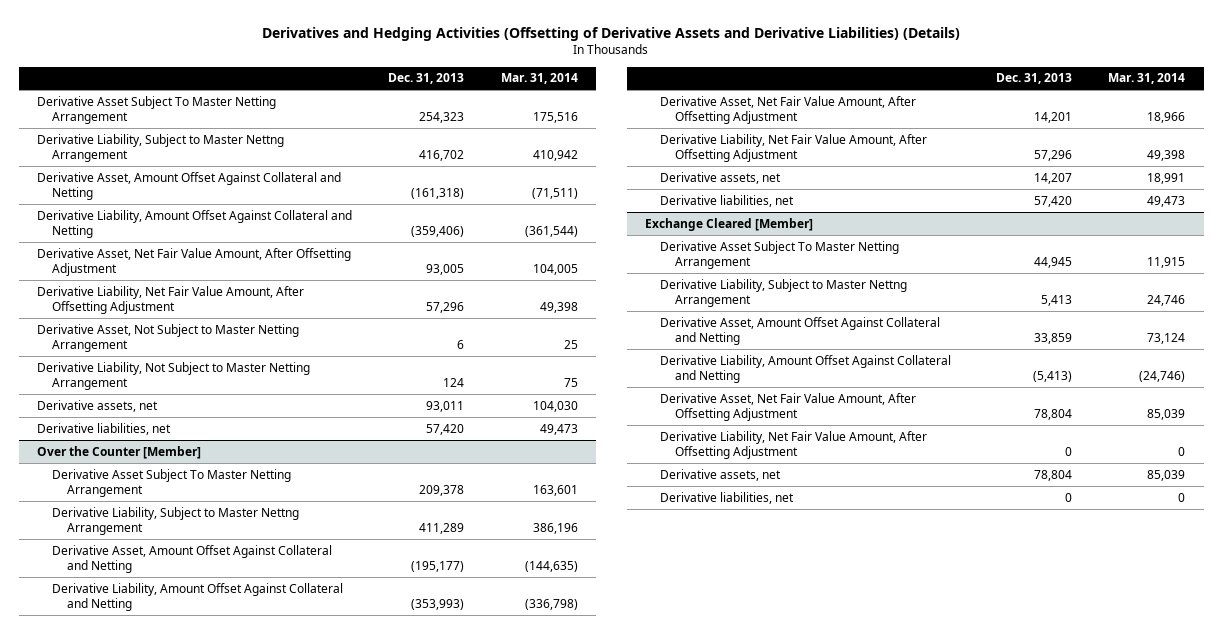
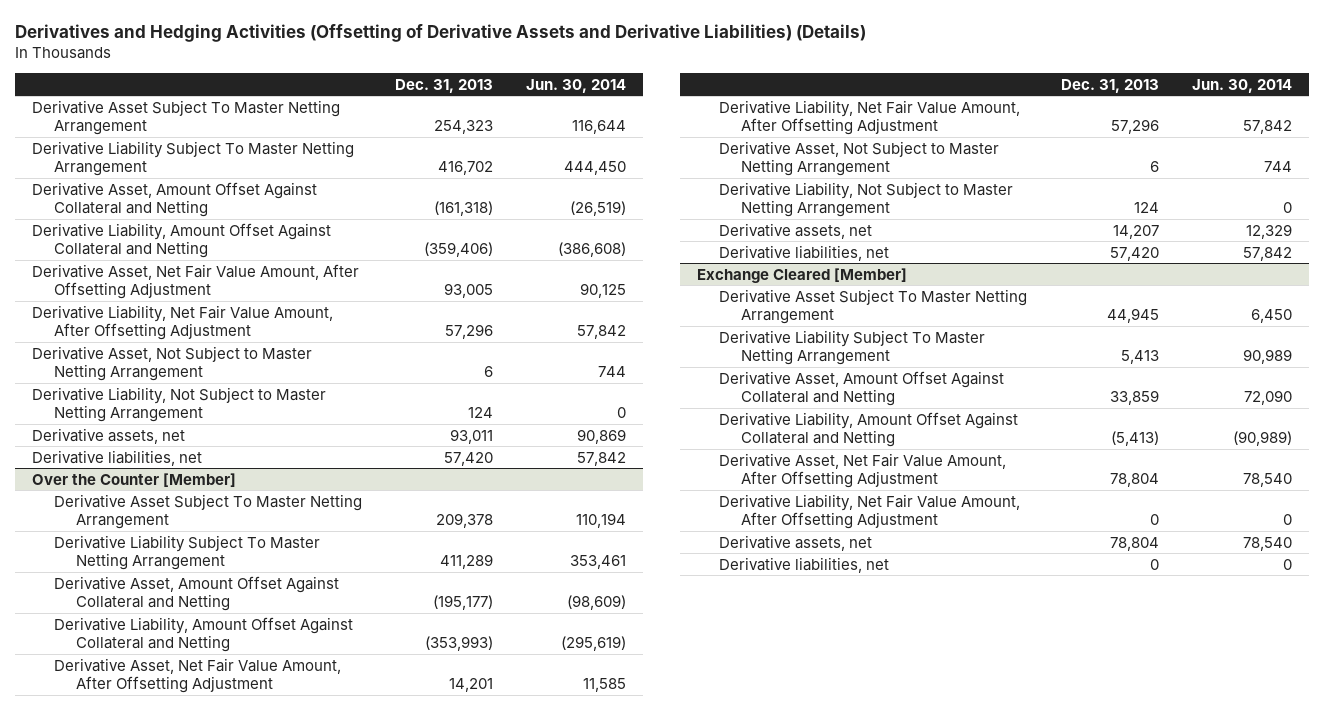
- | Dec. 31, 2013 | Mar. 31, 2014
+ | Dec. 31, 2013 | Jun. 30, 2014
- Derivative Liability, Subject to Master Nettng Arrangement | 416,702 | 410,942
+ Derivative Liability Subject To Master Netting Arrangement | 416,702 | 444,450
@ Over the Counter [Member]
- Derivative Liability, Subject to Master Nettng Arrangement | 411,289 | 386,196
+ Derivative Liability Subject To Master Netting Arrangement | 411,289 | 353,461
+ Derivative Asset, Not Subject to Master Netting Arrangement | 6 | 744
+ Derivative Liability, Not Subject to Master Netting Arrangement | 124 | 0
@ Exchange Cleared [Member]
- Derivative Liability, Subject to Master Nettng Arrangement | 5,413 | 24,746
+ Derivative Liability Subject To Master Netting Arrangement | 5,413 | 90,989

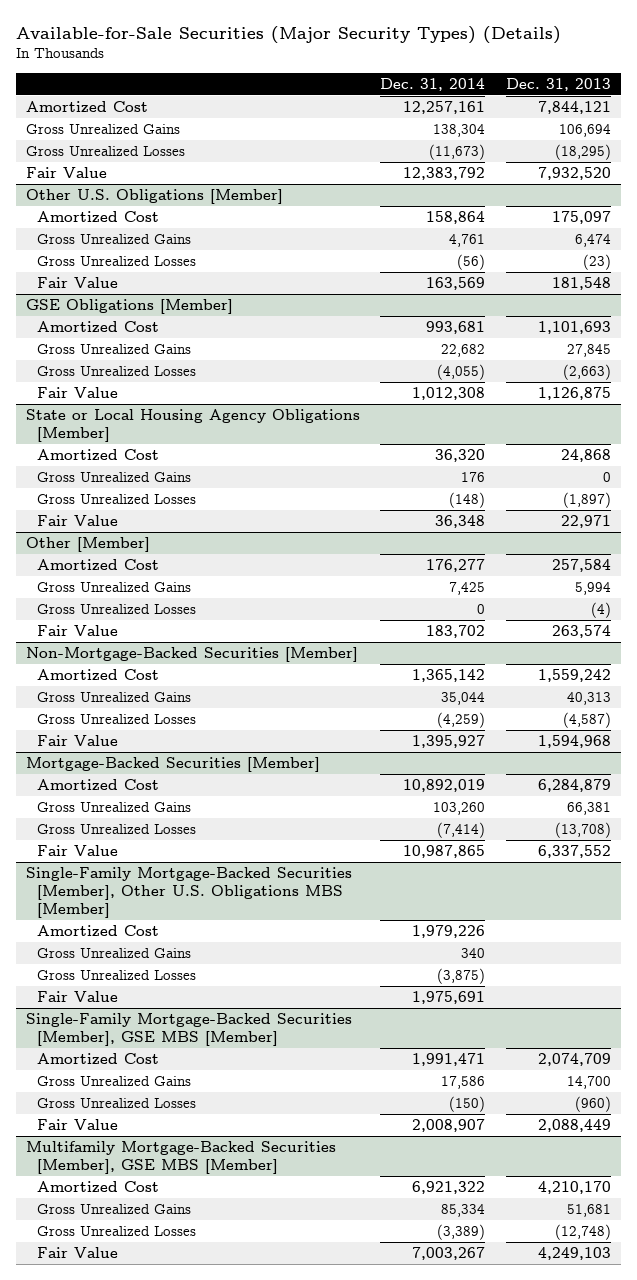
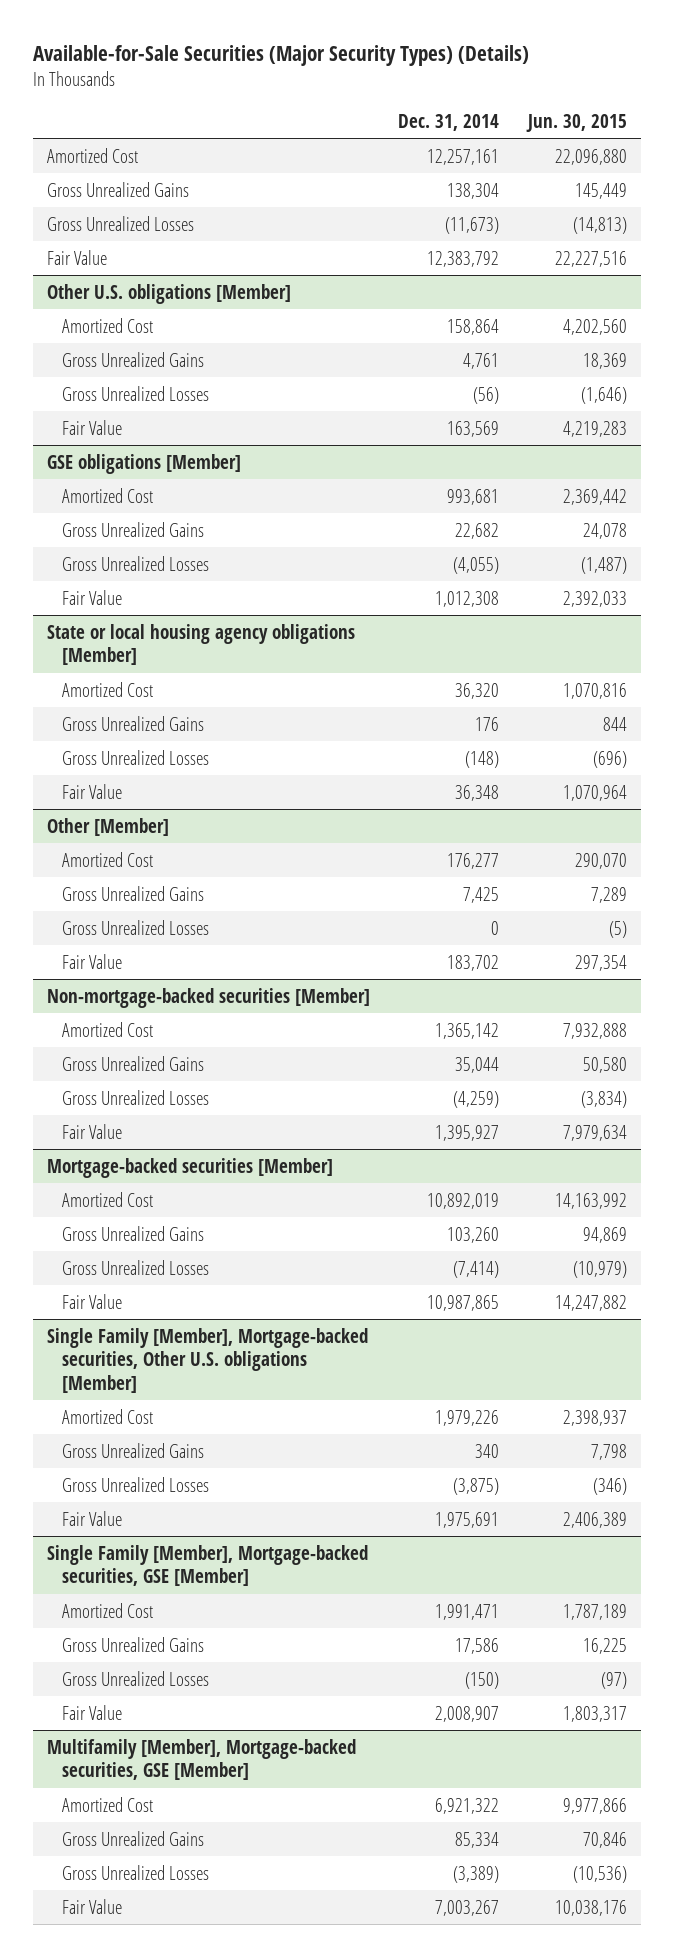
- | Dec. 31, 2014 | Dec. 31, 2013
+ | Dec. 31, 2014 | Jun. 30, 2015
- Other U.S. Obligations [Member]
+ Other U.S. obligations [Member]
- GSE Obligations [Member]
+ GSE obligations [Member]
- State or Local Housing Agency Obligations [Member]
+ State or local housing agency obligations [Member]
- Non-Mortgage-Backed Securities [Member]
+ Non-mortgage-backed securities [Member]
- Mortgage-Backed Securities [Member]
+ Mortgage-backed securities [Member]
- Single-Family Mortgage-Backed Securities [Member], Other U.S. Obligations MBS [Member]
+ Single Family [Member], Mortgage-backed securities, Other U.S. obligations [Member]
- Single-Family Mortgage-Backed Securities [Member], GSE MBS [Member]
+ Single Family [Member], Mortgage-backed securities, GSE [Member]
- Multifamily Mortgage-Backed Securities [Member], GSE MBS [Member]
+ Multifamily [Member], Mortgage-backed securities, GSE [Member]

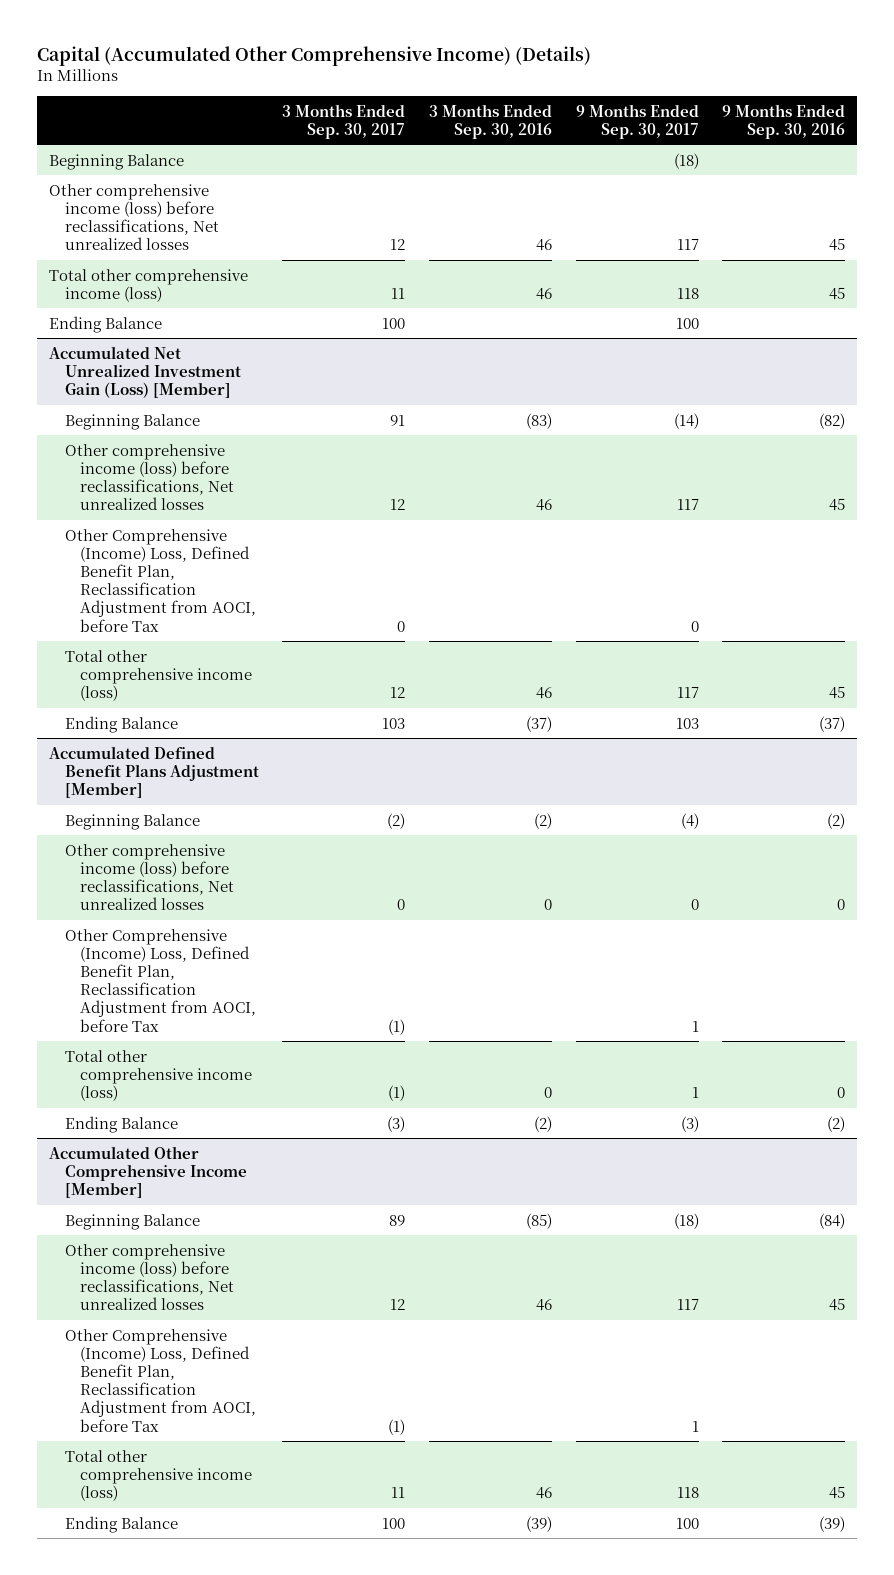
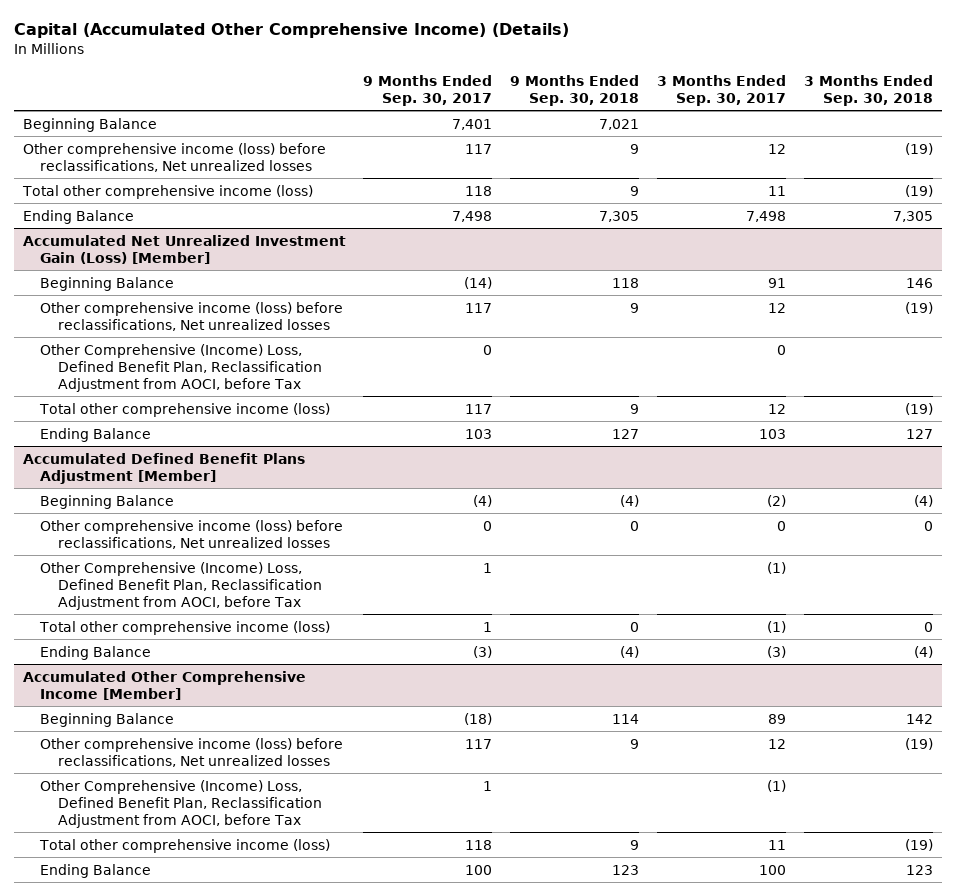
- | 3 Months Ended Sep. 30, 2017 | 3 Months Ended Sep. 30, 2016 | 9 Months Ended Sep. 30, 2017 | 9 Months Ended Sep. 30, 2016
+ | 9 Months Ended Sep. 30, 2017 | 9 Months Ended Sep. 30, 2018 | 3 Months Ended Sep. 30, 2017 | 3 Months Ended Sep. 30, 2018
- Beginning Balance | | | (18) |
+ Beginning Balance | 7,401 | 7,021 | |
- Ending Balance | 100 | | 100 |
+ Ending Balance | 7,498 | 7,305 | 7,498 | 7,305

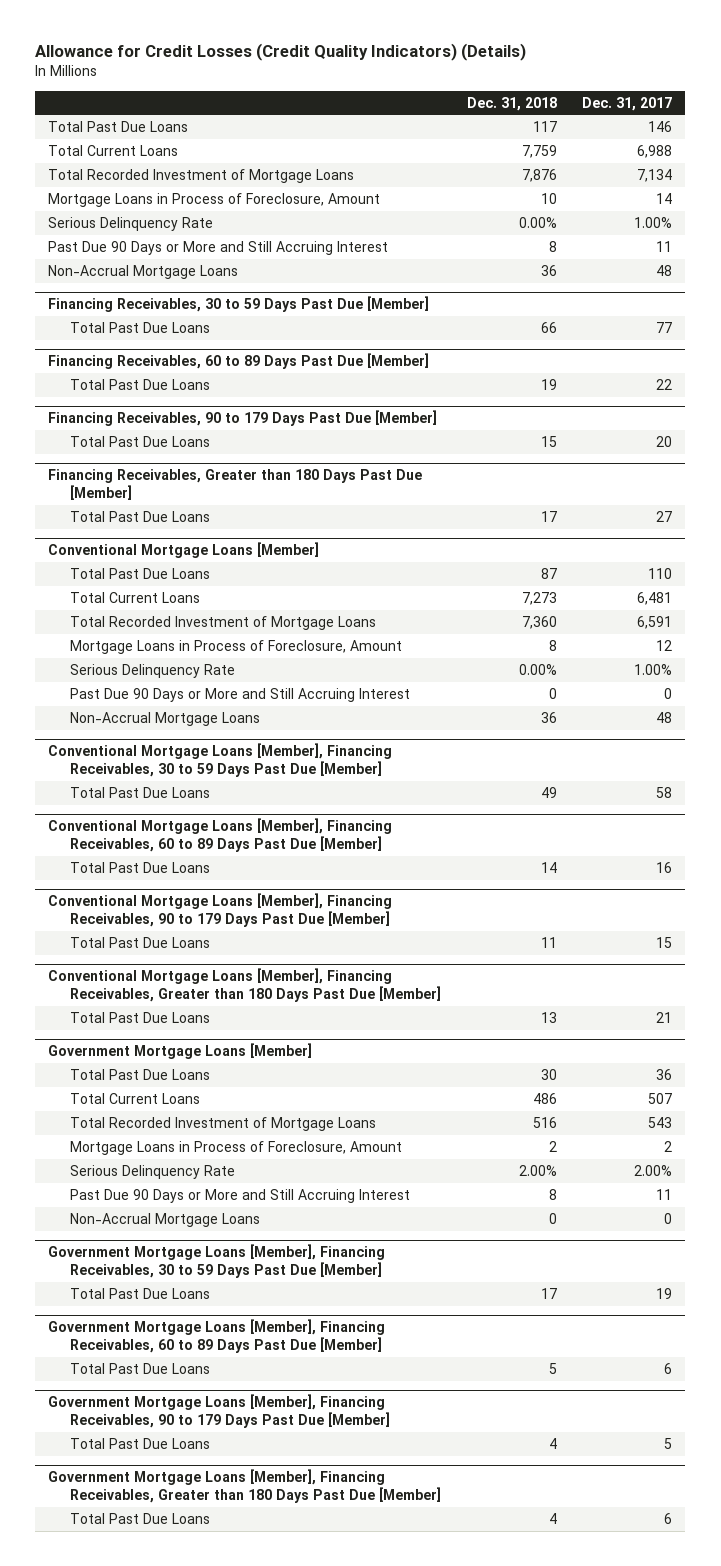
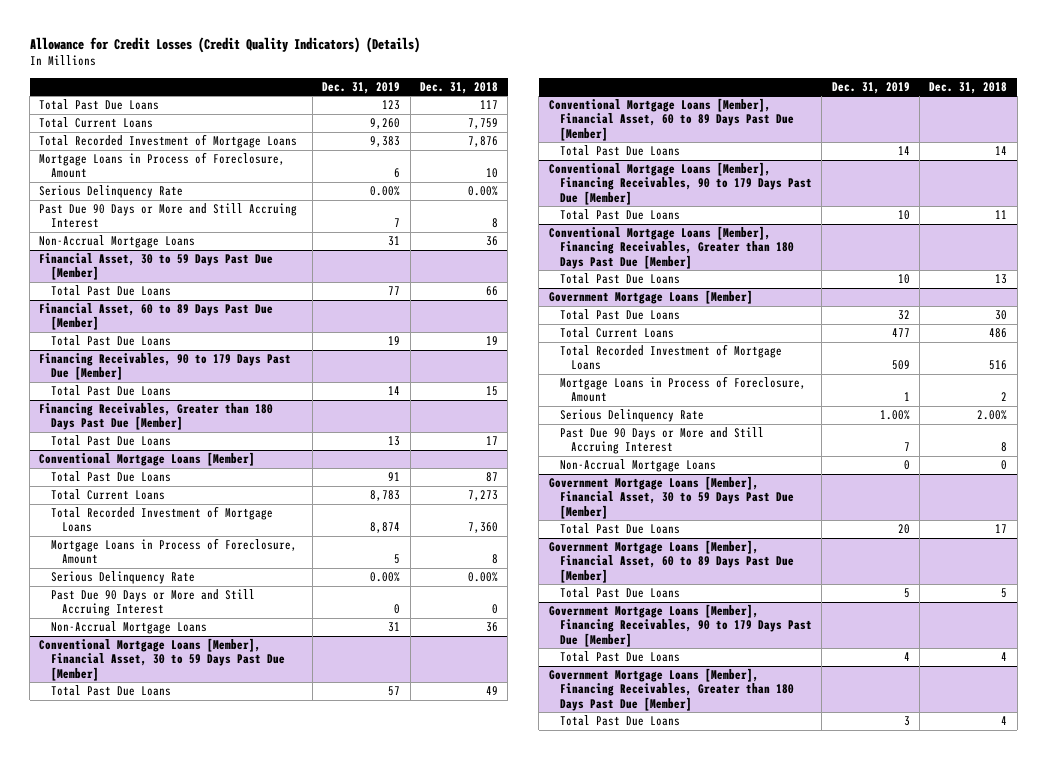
- | Dec. 31, 2018 | Dec. 31, 2017
+ | Dec. 31, 2019 | Dec. 31, 2018
- Financing Receivables, 30 to 59 Days Past Due [Member]
+ Financial Asset, 30 to 59 Days Past Due [Member]
- Financing Receivables, 60 to 89 Days Past Due [Member]
+ Financial Asset, 60 to 89 Days Past Due [Member]
- Conventional Mortgage Loans [Member], Financing Receivables, 30 to 59 Days Past Due [Member]
+ Conventional Mortgage Loans [Member], Financial Asset, 30 to 59 Days Past Due [Member]
- Conventional Mortgage Loans [Member], Financing Receivables, 60 to 89 Days Past Due [Member]
+ Conventional Mortgage Loans [Member], Financial Asset, 60 to 89 Days Past Due [Member]
- Government Mortgage Loans [Member], Financing Receivables, 30 to 59 Days Past Due [Member]
+ Government Mortgage Loans [Member], Financial Asset, 30 to 59 Days Past Due [Member]
- Government Mortgage Loans [Member], Financing Receivables, 60 to 89 Days Past Due [Member]
+ Government Mortgage Loans [Member], Financial Asset, 60 to 89 Days Past Due [Member]

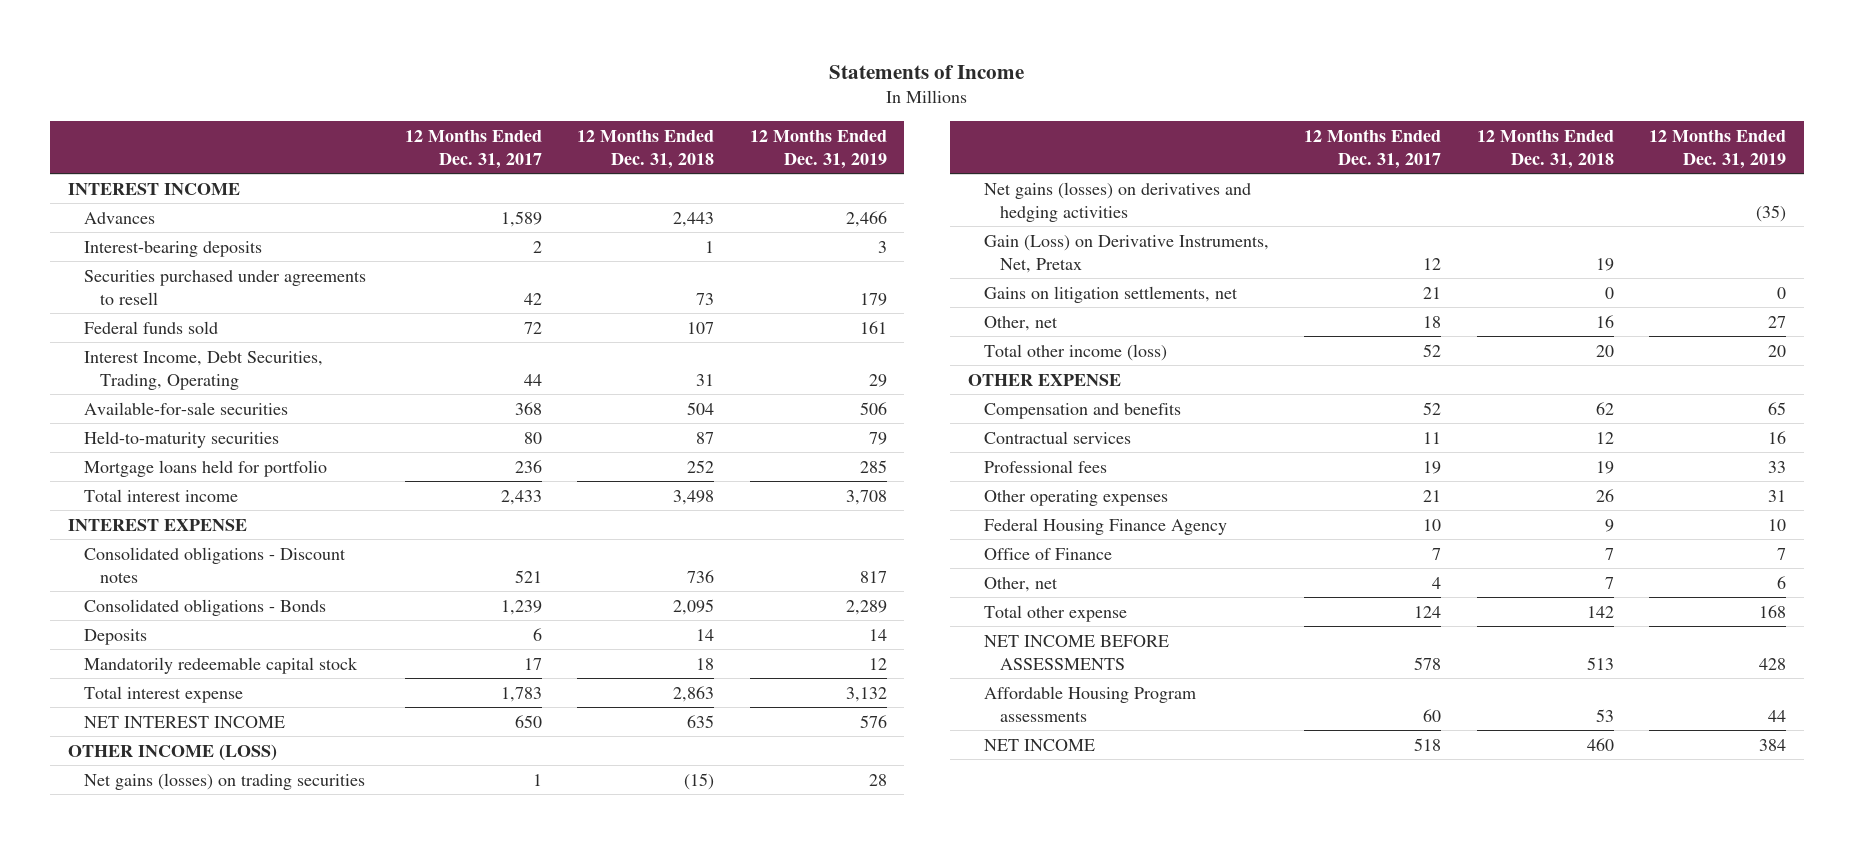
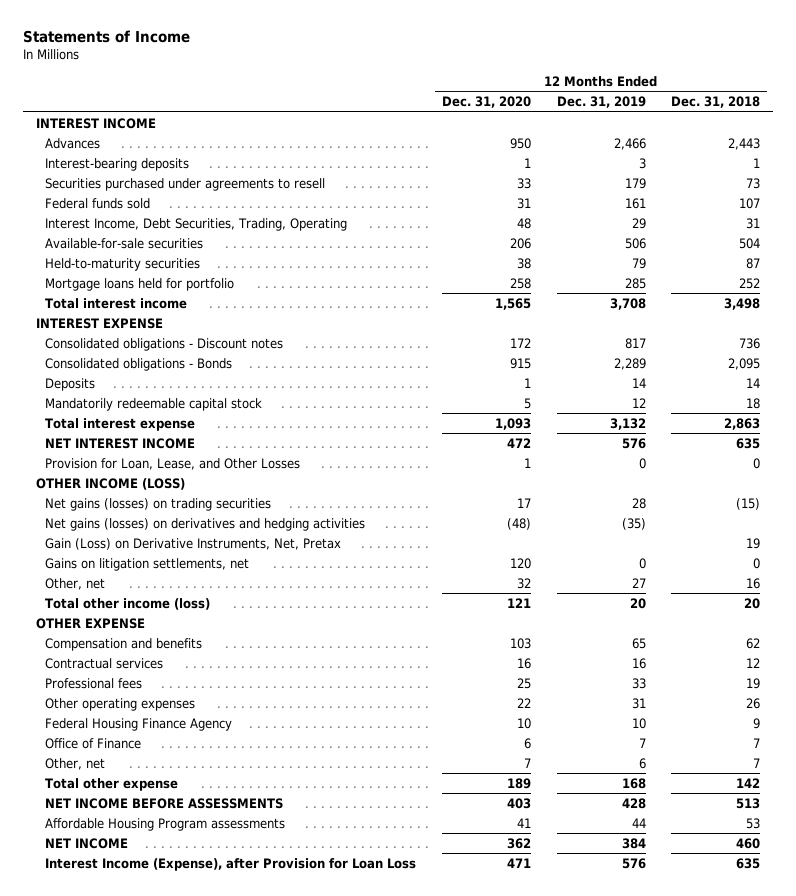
- | 12 Months Ended Dec. 31, 2017 | 12 Months Ended Dec. 31, 2018 | 12 Months Ended Dec. 31, 2019
+ | 12 Months Ended Dec. 31, 2020 | 12 Months Ended Dec. 31, 2019 | 12 Months Ended Dec. 31, 2018
+ Provision for Loan, Lease, and Other Losses | 1 | 0 | 0
+ Interest Income (Expense), after Provision for Loan Loss | 471 | 576 | 635

